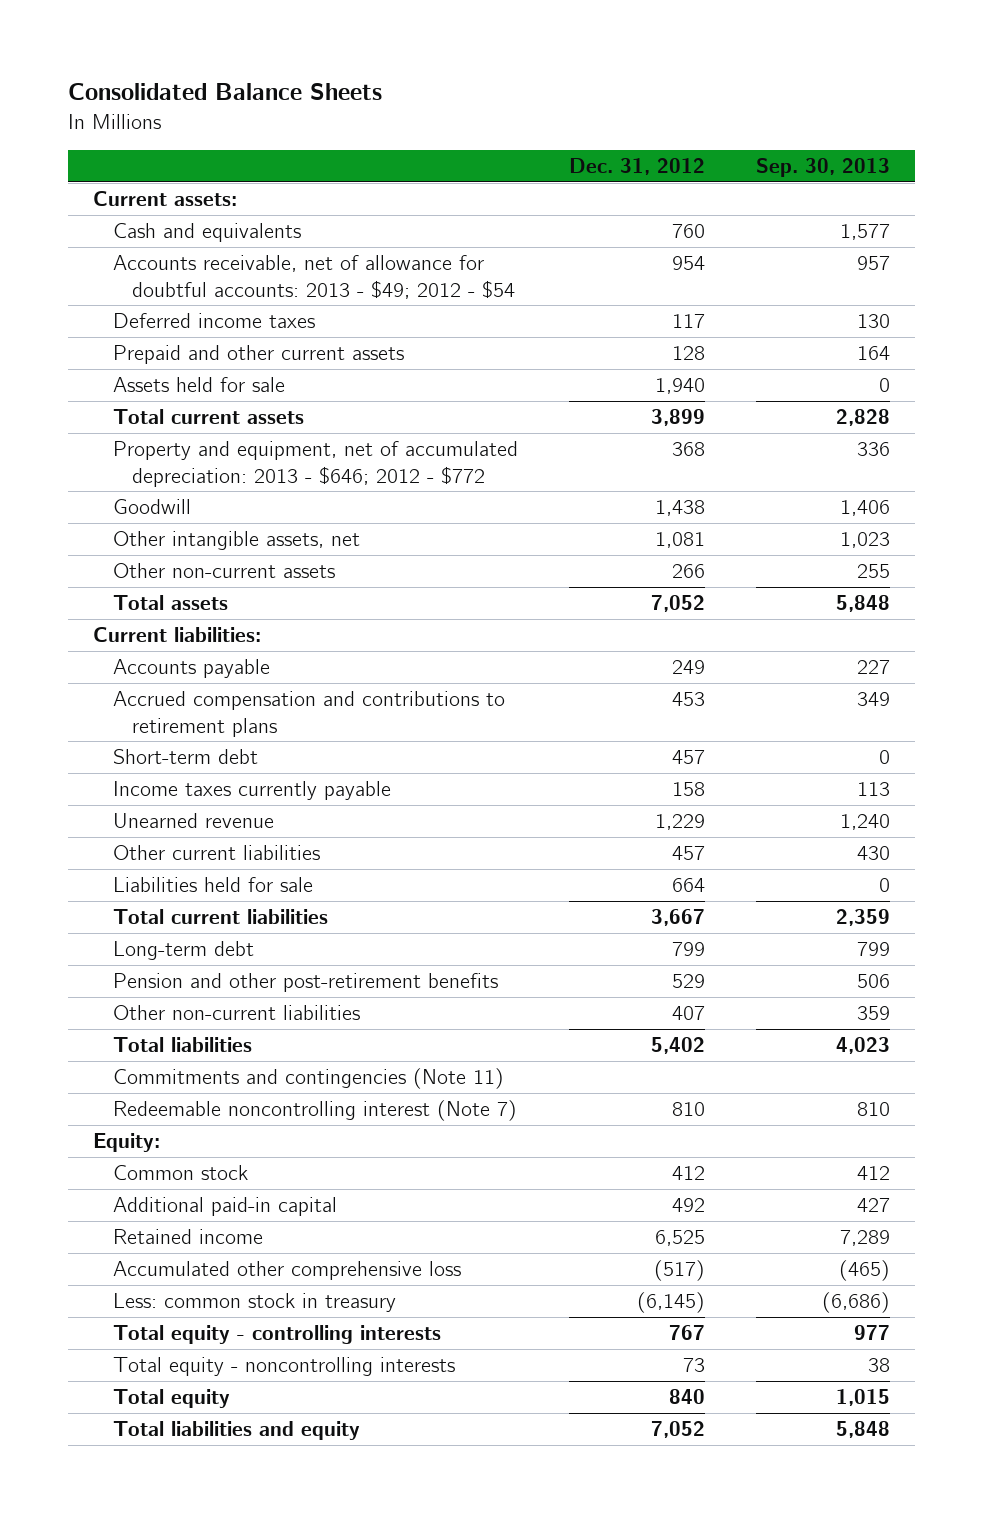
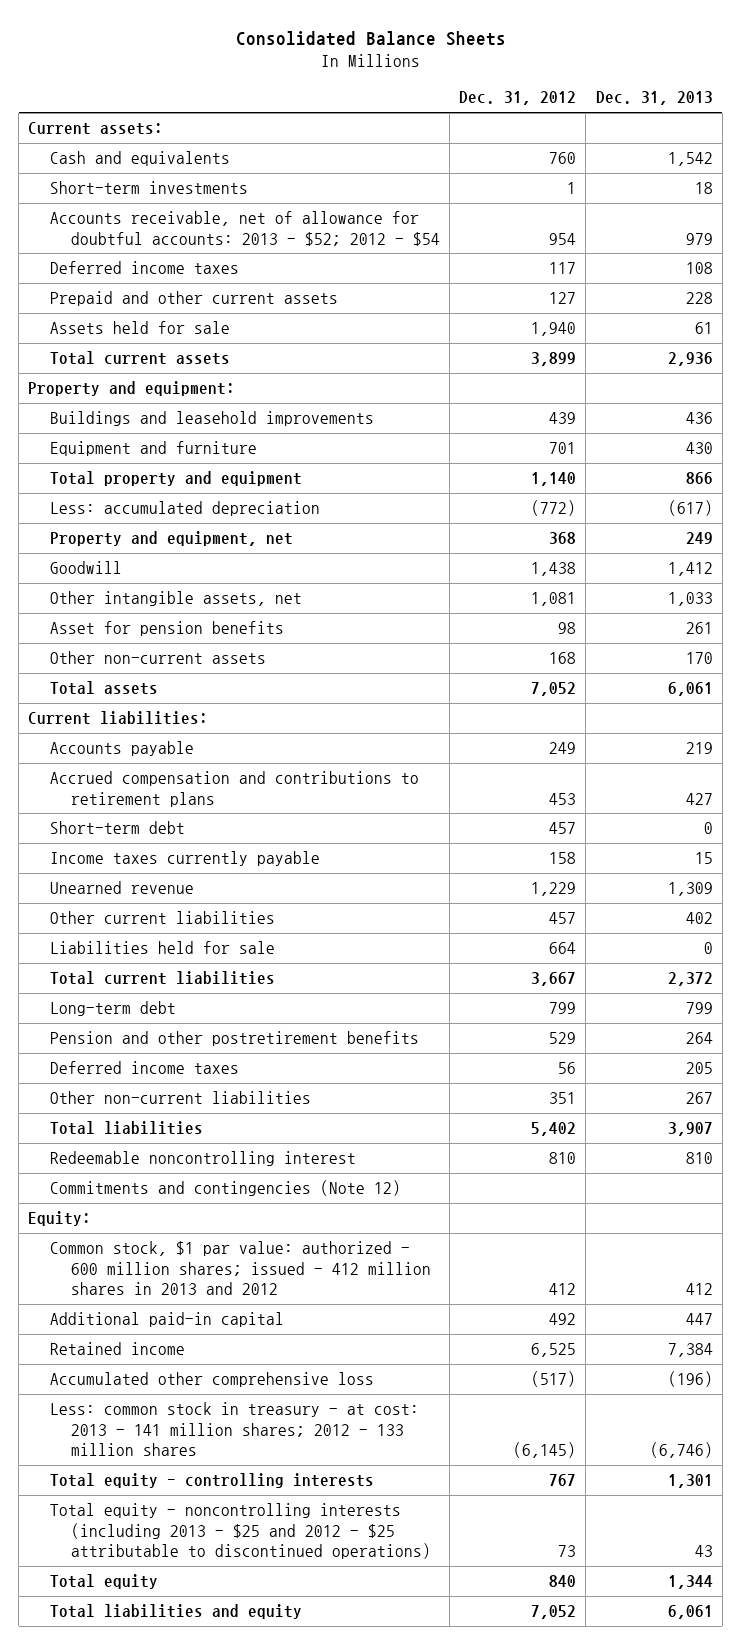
- | Dec. 31, 2012 | Sep. 30, 2013
+ | Dec. 31, 2012 | Dec. 31, 2013
- Accounts receivable, net of allowance for doubtful accounts: 2013 - $49; 2012 - $54 | 954 | 957
+ Short-term investments | 1 | 18
+ Accounts receivable, net of allowance for doubtful accounts: 2013 - $52; 2012 - $54 | 954 | 979
- Prepaid and other current assets | 128 | 164
+ Prepaid and other current assets | 127 | 228
- Property and equipment, net of accumulated depreciation: 2013 - $646; 2012 - $772 | 368 | 336
+ Property and equipment:
+ Buildings and leasehold improvements | 439 | 436
+ Equipment and furniture | 701 | 430
+ Total property and equipment | 1,140 | 866
+ Less: accumulated depreciation | (772) | (617)
+ Property and equipment, net | 368 | 249
- Other non-current assets | 266 | 255
+ Asset for pension benefits | 98 | 261
+ Other non-current assets | 168 | 170
- Pension and other post-retirement benefits | 529 | 506
- Other non-current liabilities | 407 | 359
+ Pension and other postretirement benefits | 529 | 264
+ Deferred income taxes | 56 | 205
+ Other non-current liabilities | 351 | 267
- Commitments and contingencies (Note 11)
- Redeemable noncontrolling interest (Note 7) | 810 | 810
+ Redeemable noncontrolling interest | 810 | 810
+ Commitments and contingencies (Note 12)
- Common stock | 412 | 412
+ Common stock, $1 par value: authorized - 600 million shares; issued - 412 million shares in 2013 and 2012 | 412 | 412
- Less: common stock in treasury | (6,145) | (6,686)
+ Less: common stock in treasury - at cost: 2013 - 141 million shares; 2012 - 133 million shares | (6,145) | (6,746)
- Total equity - noncontrolling interests | 73 | 38
+ Total equity - noncontrolling interests (including 2013 - $25 and 2012 - $25 attributable to discontinued operations) | 73 | 43

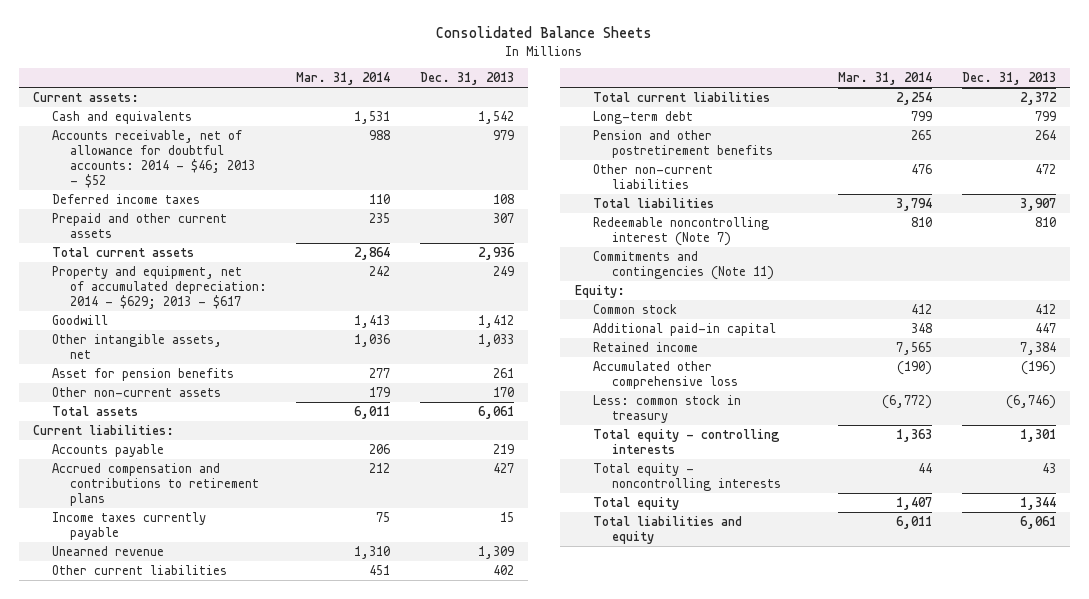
- | Dec. 31, 2012 | Dec. 31, 2013
+ | Mar. 31, 2014 | Dec. 31, 2013
- Short-term investments | 1 | 18
- Accounts receivable, net of allowance for doubtful accounts: 2013 - $52; 2012 - $54 | 954 | 979
+ Accounts receivable, net of allowance for doubtful accounts: 2014 - $46; 2013 - $52 | 988 | 979
- Prepaid and other current assets | 127 | 228
- Assets held for sale | 1,940 | 61
+ Prepaid and other current assets | 235 | 307
- Property and equipment:
- Buildings and leasehold improvements | 439 | 436
- Equipment and furniture | 701 | 430
- Total property and equipment | 1,140 | 866
- Less: accumulated depreciation | (772) | (617)
- Property and equipment, net | 368 | 249
+ Property and equipment, net of accumulated depreciation: 2014 - $629; 2013 - $617 | 242 | 249
- Short-term debt | 457 | 0
- Liabilities held for sale | 664 | 0
- Deferred income taxes | 56 | 205
- Other non-current liabilities | 351 | 267
+ Other non-current liabilities | 476 | 472
- Redeemable noncontrolling interest | 810 | 810
- Commitments and contingencies (Note 12)
+ Redeemable noncontrolling interest (Note 7) | 810 | 810
+ Commitments and contingencies (Note 11)
- Common stock, $1 par value: authorized - 600 million shares; issued - 412 million shares in 2013 and 2012 | 412 | 412
+ Common stock | 412 | 412
- Less: common stock in treasury - at cost: 2013 - 141 million shares; 2012 - 133 million shares | (6,145) | (6,746)
+ Less: common stock in treasury | (6,772) | (6,746)
- Total equity - noncontrolling interests (including 2013 - $25 and 2012 - $25 attributable to discontinued operations) | 73 | 43
+ Total equity - noncontrolling interests | 44 | 43

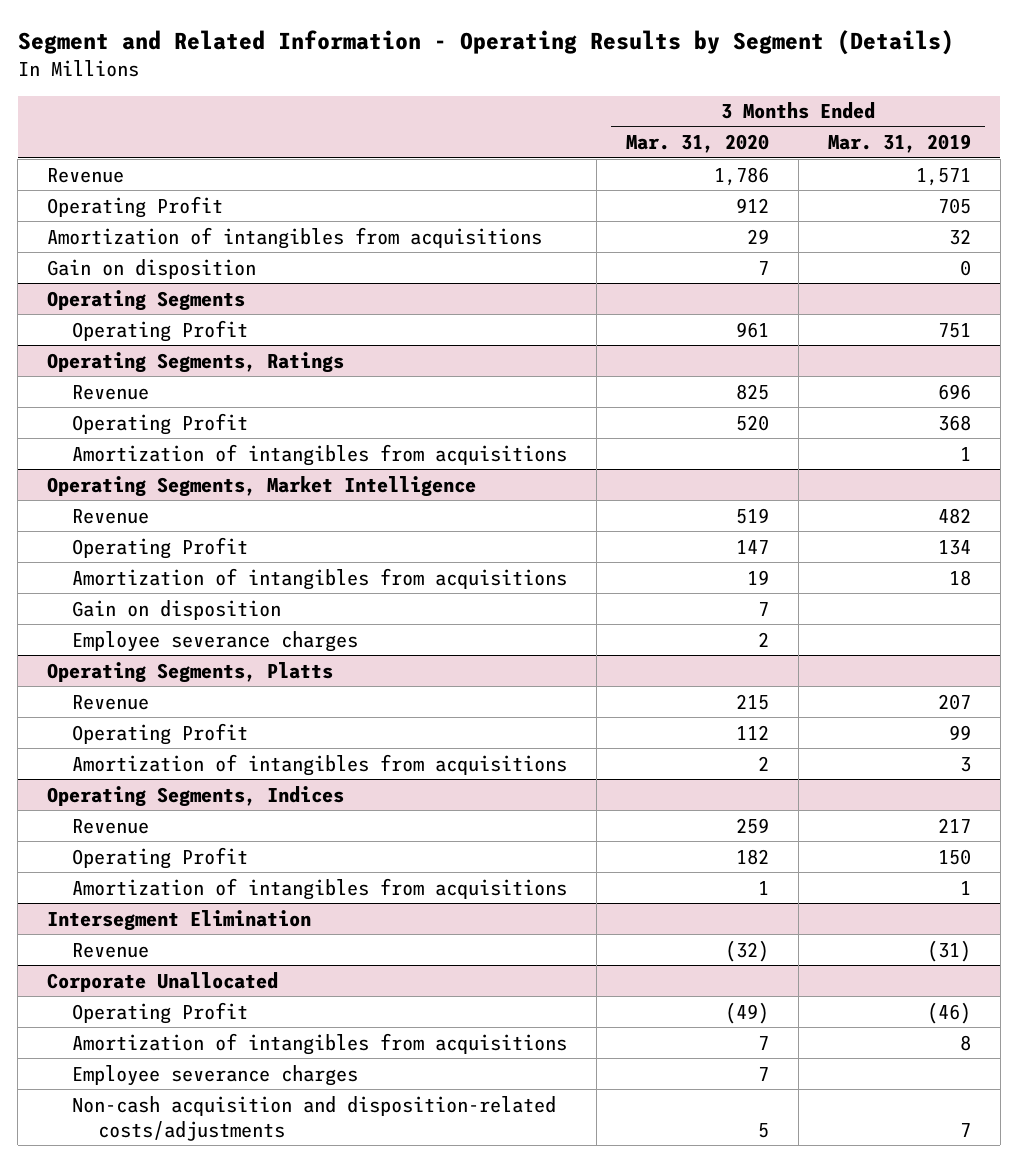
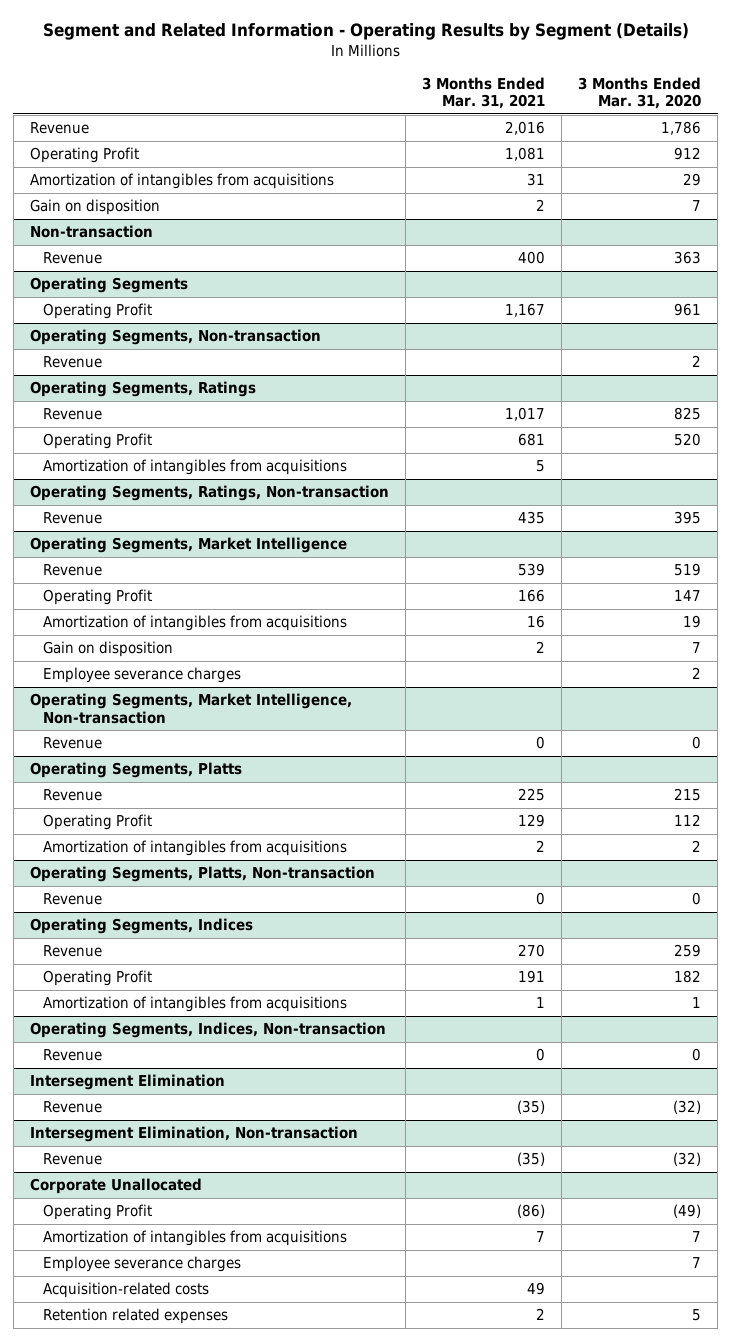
- | 3 Months Ended Mar. 31, 2020 | 3 Months Ended Mar. 31, 2019
+ | 3 Months Ended Mar. 31, 2021 | 3 Months Ended Mar. 31, 2020
+ Non-transaction
+ Revenue | 400 | 363
+ Operating Segments, Non-transaction
+ Revenue | | 2
+ Operating Segments, Ratings, Non-transaction
+ Revenue | 435 | 395
+ Operating Segments, Market Intelligence, Non-transaction
+ Revenue | 0 | 0
+ Operating Segments, Platts, Non-transaction
+ Revenue | 0 | 0
+ Operating Segments, Indices, Non-transaction
+ Revenue | 0 | 0
+ Intersegment Elimination, Non-transaction
+ Revenue | (35) | (32)
@ Corporate Unallocated
- Non-cash acquisition and disposition-related costs/adjustments | 5 | 7
+ Acquisition-related costs | 49 |
+ Retention related expenses | 2 | 5

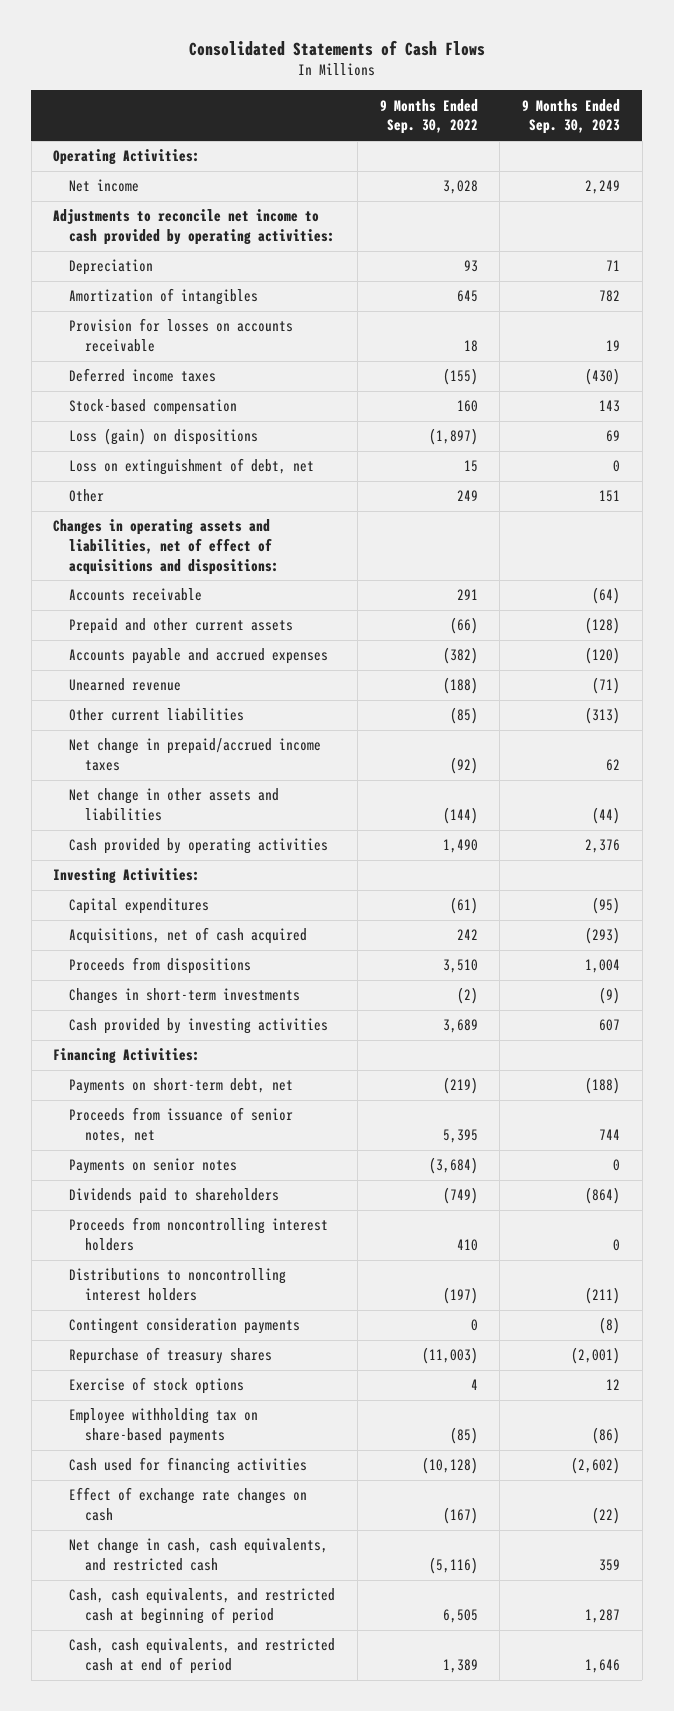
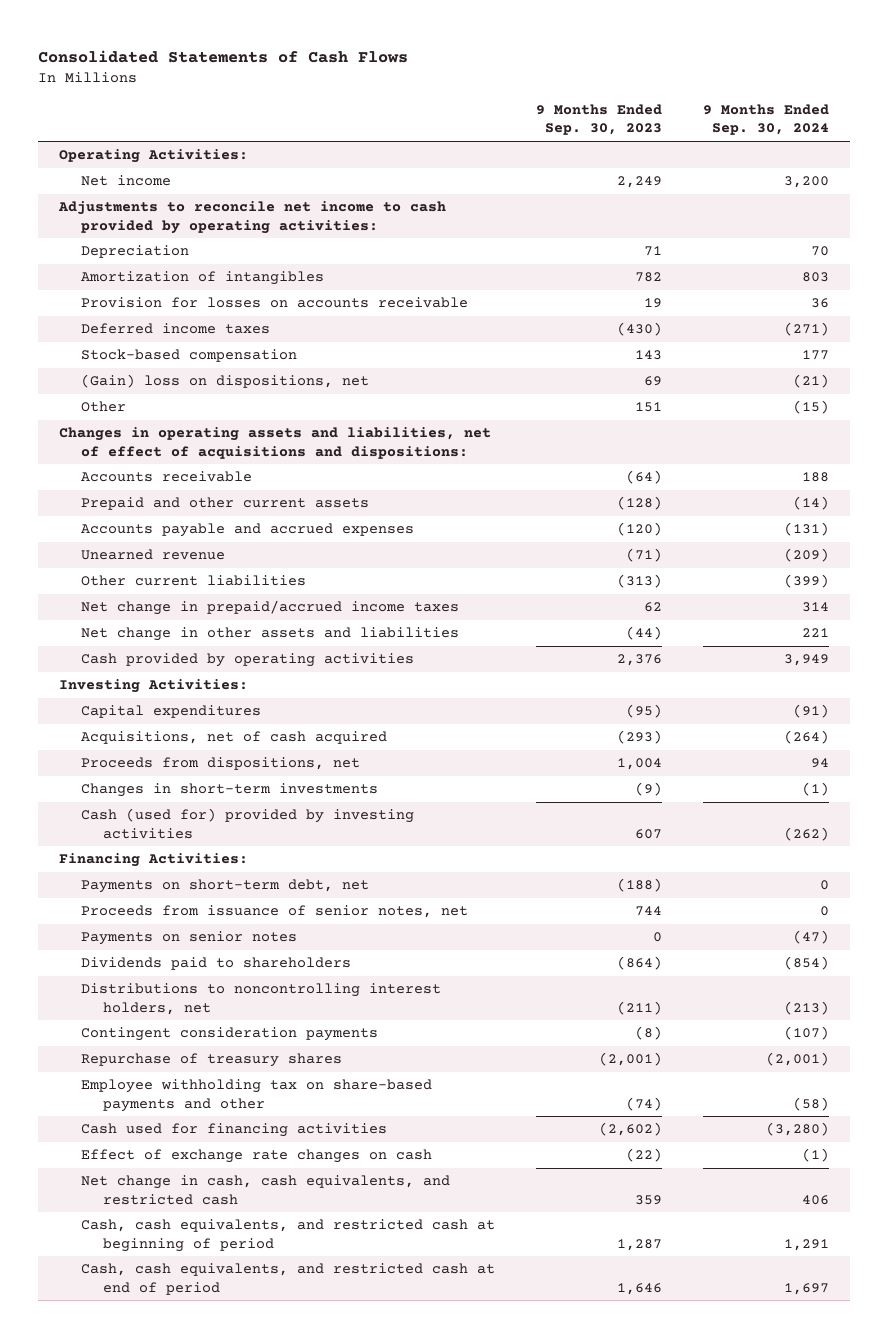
- | 9 Months Ended Sep. 30, 2022 | 9 Months Ended Sep. 30, 2023
+ | 9 Months Ended Sep. 30, 2023 | 9 Months Ended Sep. 30, 2024
- Loss (gain) on dispositions | (1,897) | 69
- Loss on extinguishment of debt, net | 15 | 0
+ (Gain) loss on dispositions, net | 69 | (21)
- Proceeds from dispositions | 3,510 | 1,004
+ Proceeds from dispositions, net | 1,004 | 94
- Cash provided by investing activities | 3,689 | 607
+ Cash (used for) provided by investing activities | 607 | (262)
- Proceeds from noncontrolling interest holders | 410 | 0
- Distributions to noncontrolling interest holders | (197) | (211)
+ Distributions to noncontrolling interest holders, net | (211) | (213)
- Exercise of stock options | 4 | 12
- Employee withholding tax on share-based payments | (85) | (86)
+ Employee withholding tax on share-based payments and other | (74) | (58)

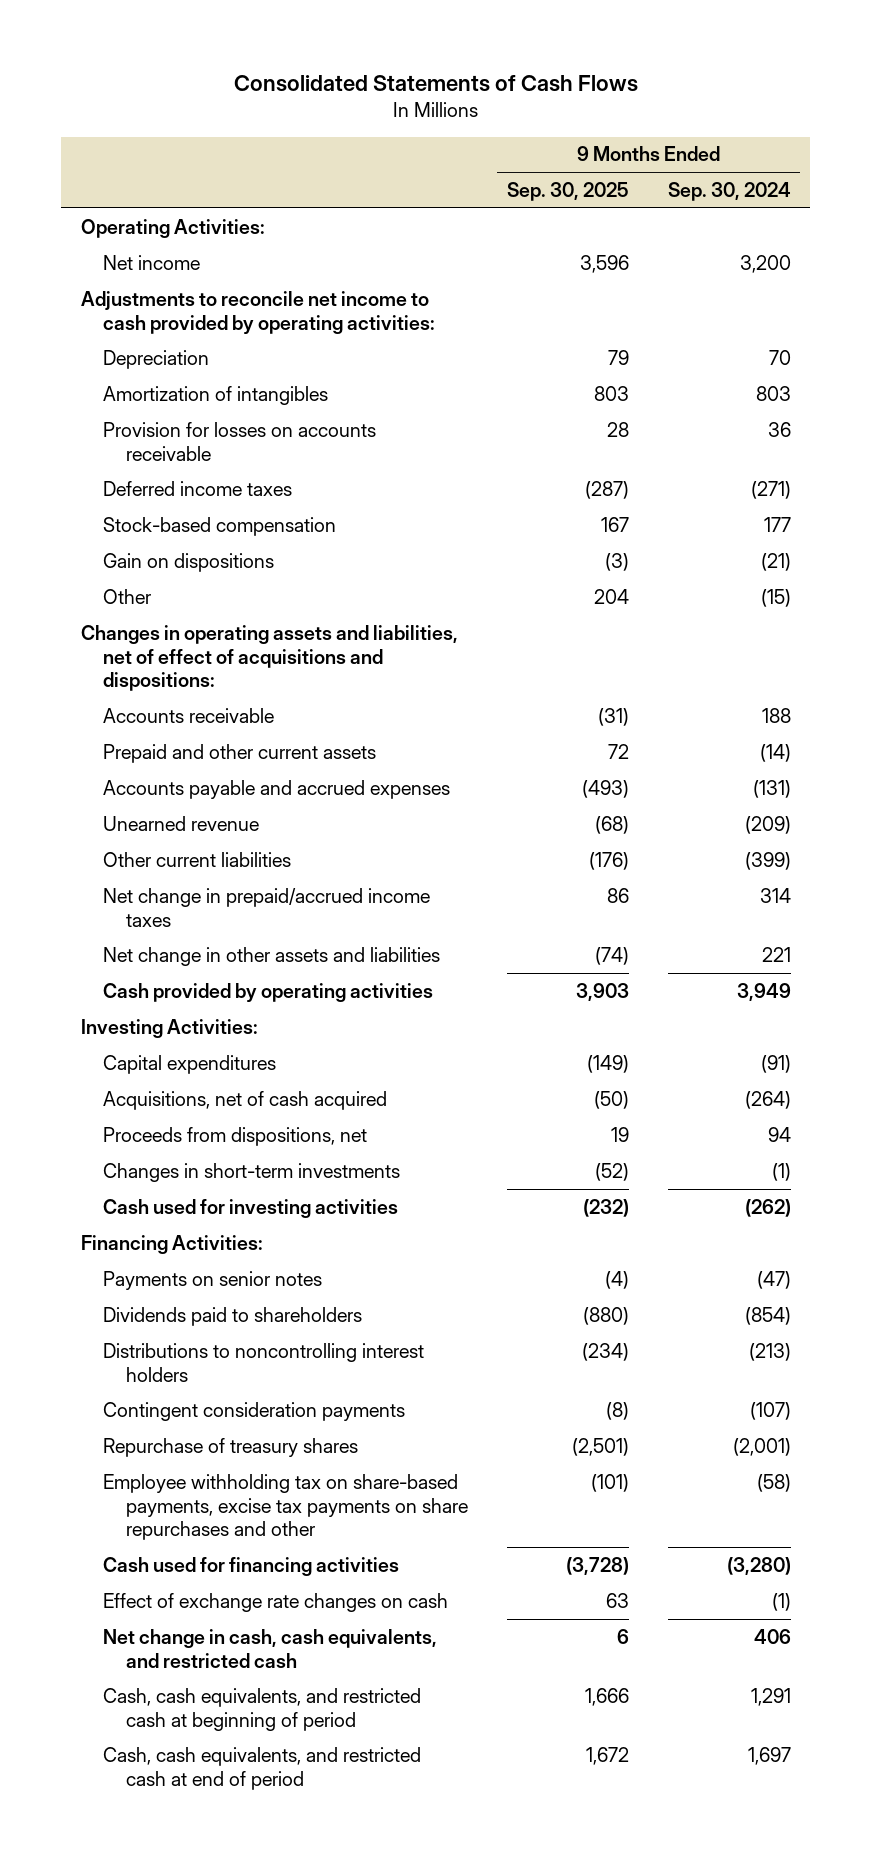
- | 9 Months Ended Sep. 30, 2023 | 9 Months Ended Sep. 30, 2024
+ | 9 Months Ended Sep. 30, 2025 | 9 Months Ended Sep. 30, 2024
- (Gain) loss on dispositions, net | 69 | (21)
+ Gain on dispositions | (3) | (21)
- Cash (used for) provided by investing activities | 607 | (262)
+ Cash used for investing activities | (232) | (262)
- Payments on short-term debt, net | (188) | 0
- Proceeds from issuance of senior notes, net | 744 | 0
- Distributions to noncontrolling interest holders, net | (211) | (213)
+ Distributions to noncontrolling interest holders | (234) | (213)
- Employee withholding tax on share-based payments and other | (74) | (58)
+ Employee withholding tax on share-based payments, excise tax payments on share repurchases and other | (101) | (58)

